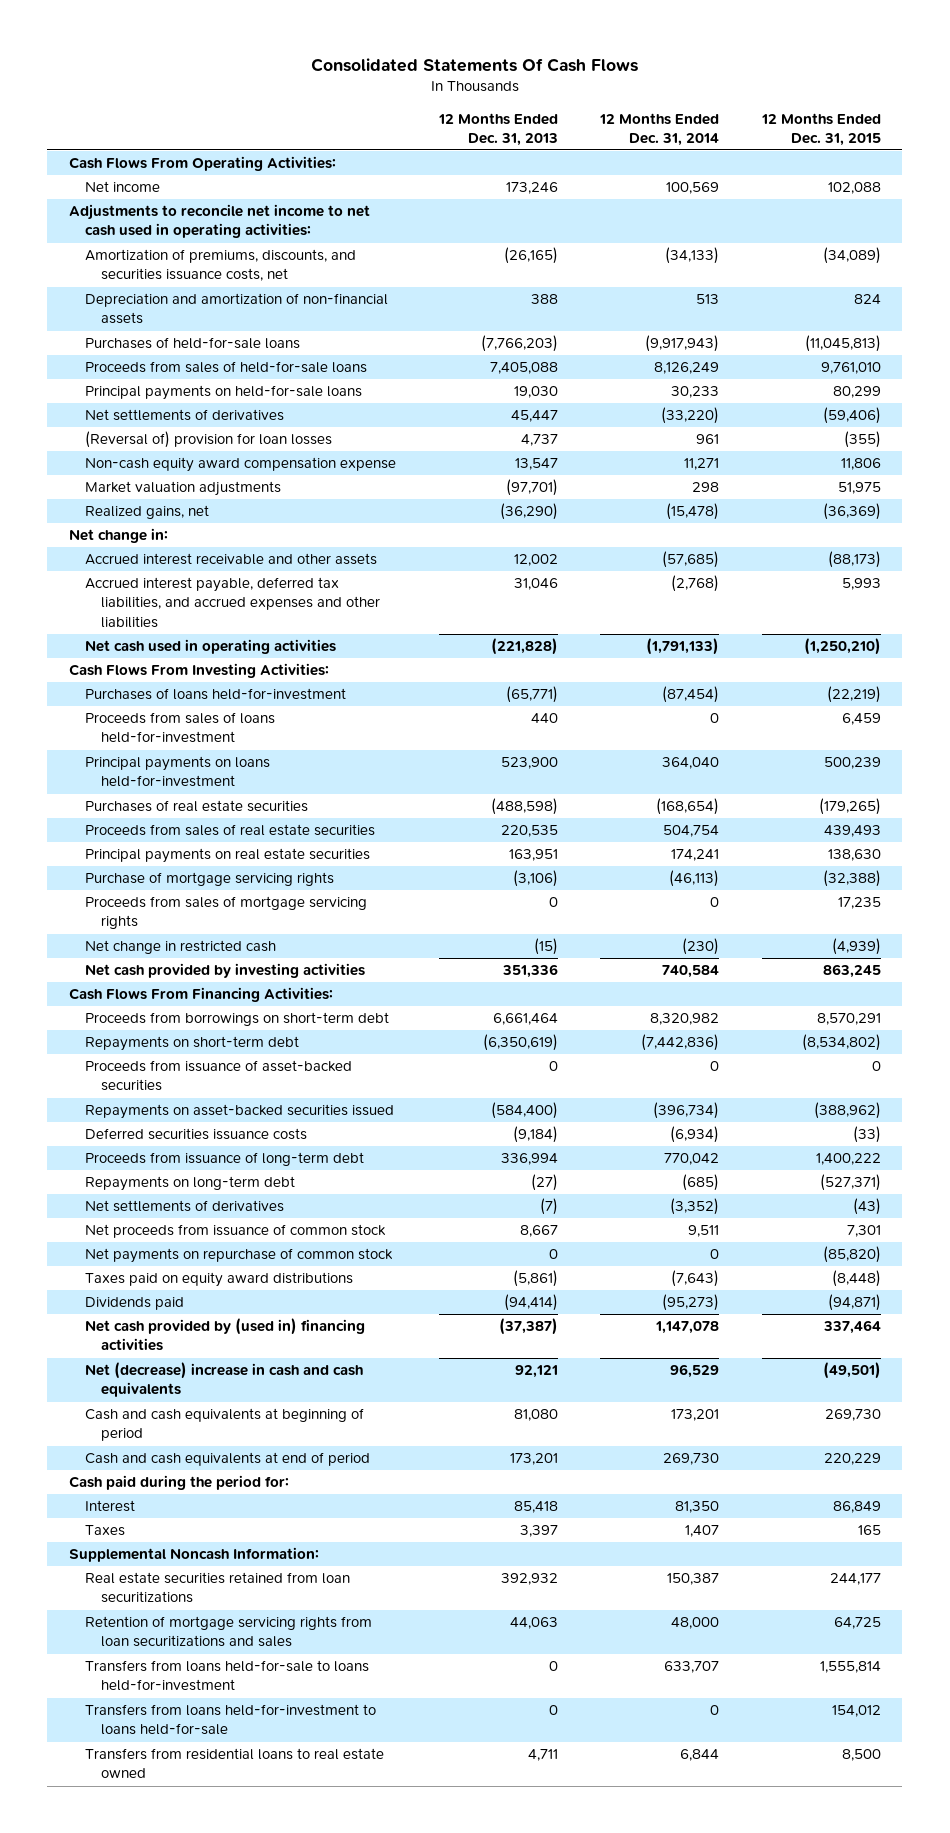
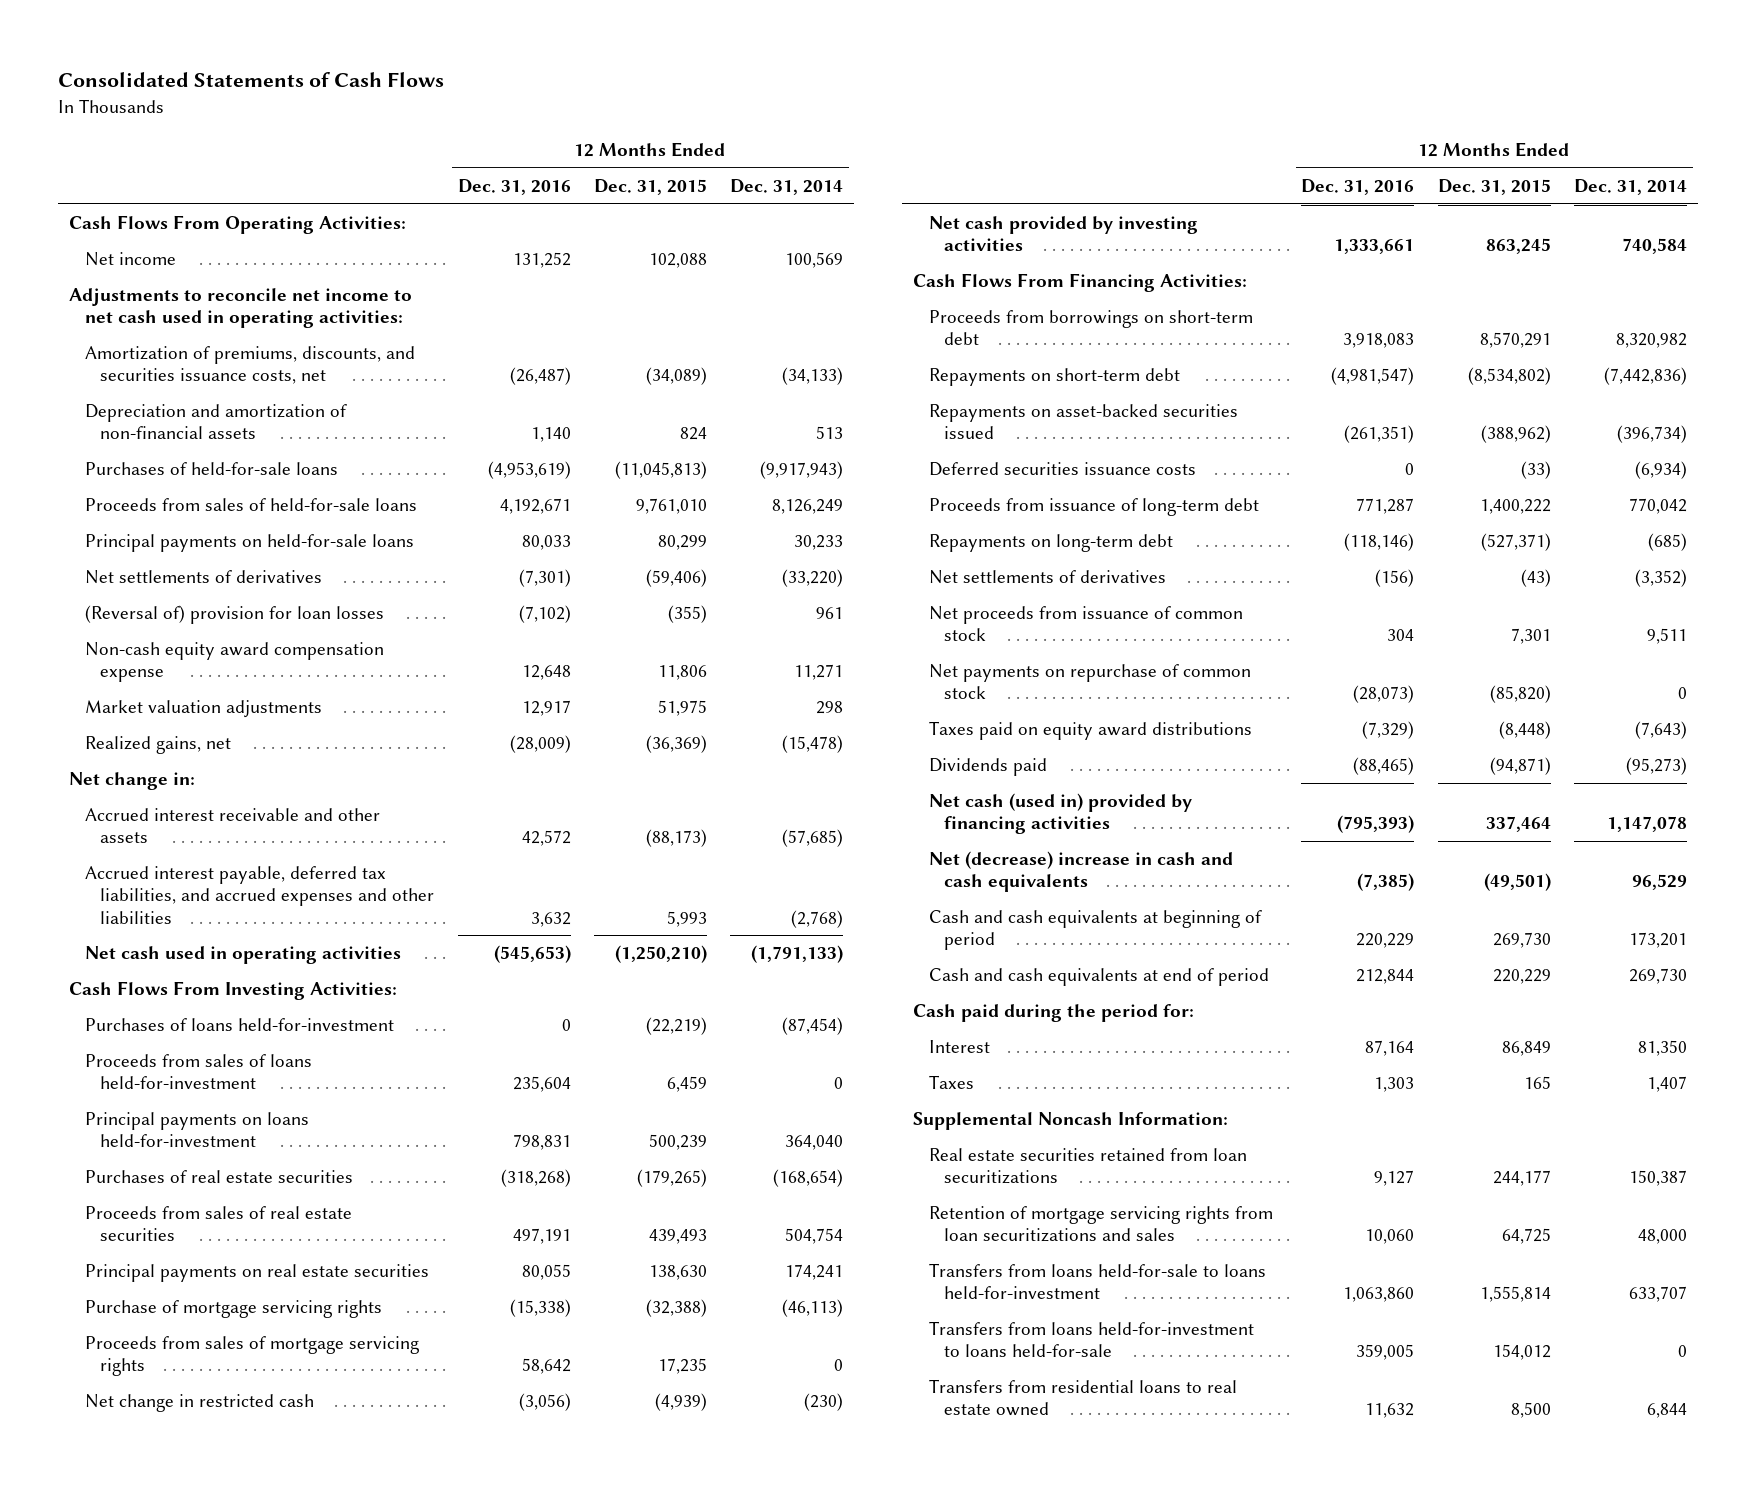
- Consolidated Statements Of Cash Flows
+ Consolidated Statements of Cash Flows
- | 12 Months Ended Dec. 31, 2013 | 12 Months Ended Dec. 31, 2014 | 12 Months Ended Dec. 31, 2015
+ | 12 Months Ended Dec. 31, 2016 | 12 Months Ended Dec. 31, 2015 | 12 Months Ended Dec. 31, 2014
- Proceeds from issuance of asset-backed securities | 0 | 0 | 0
- Net cash provided by (used in) financing activities | (37,387) | 1,147,078 | 337,464
+ Net cash (used in) provided by financing activities | (795,393) | 337,464 | 1,147,078

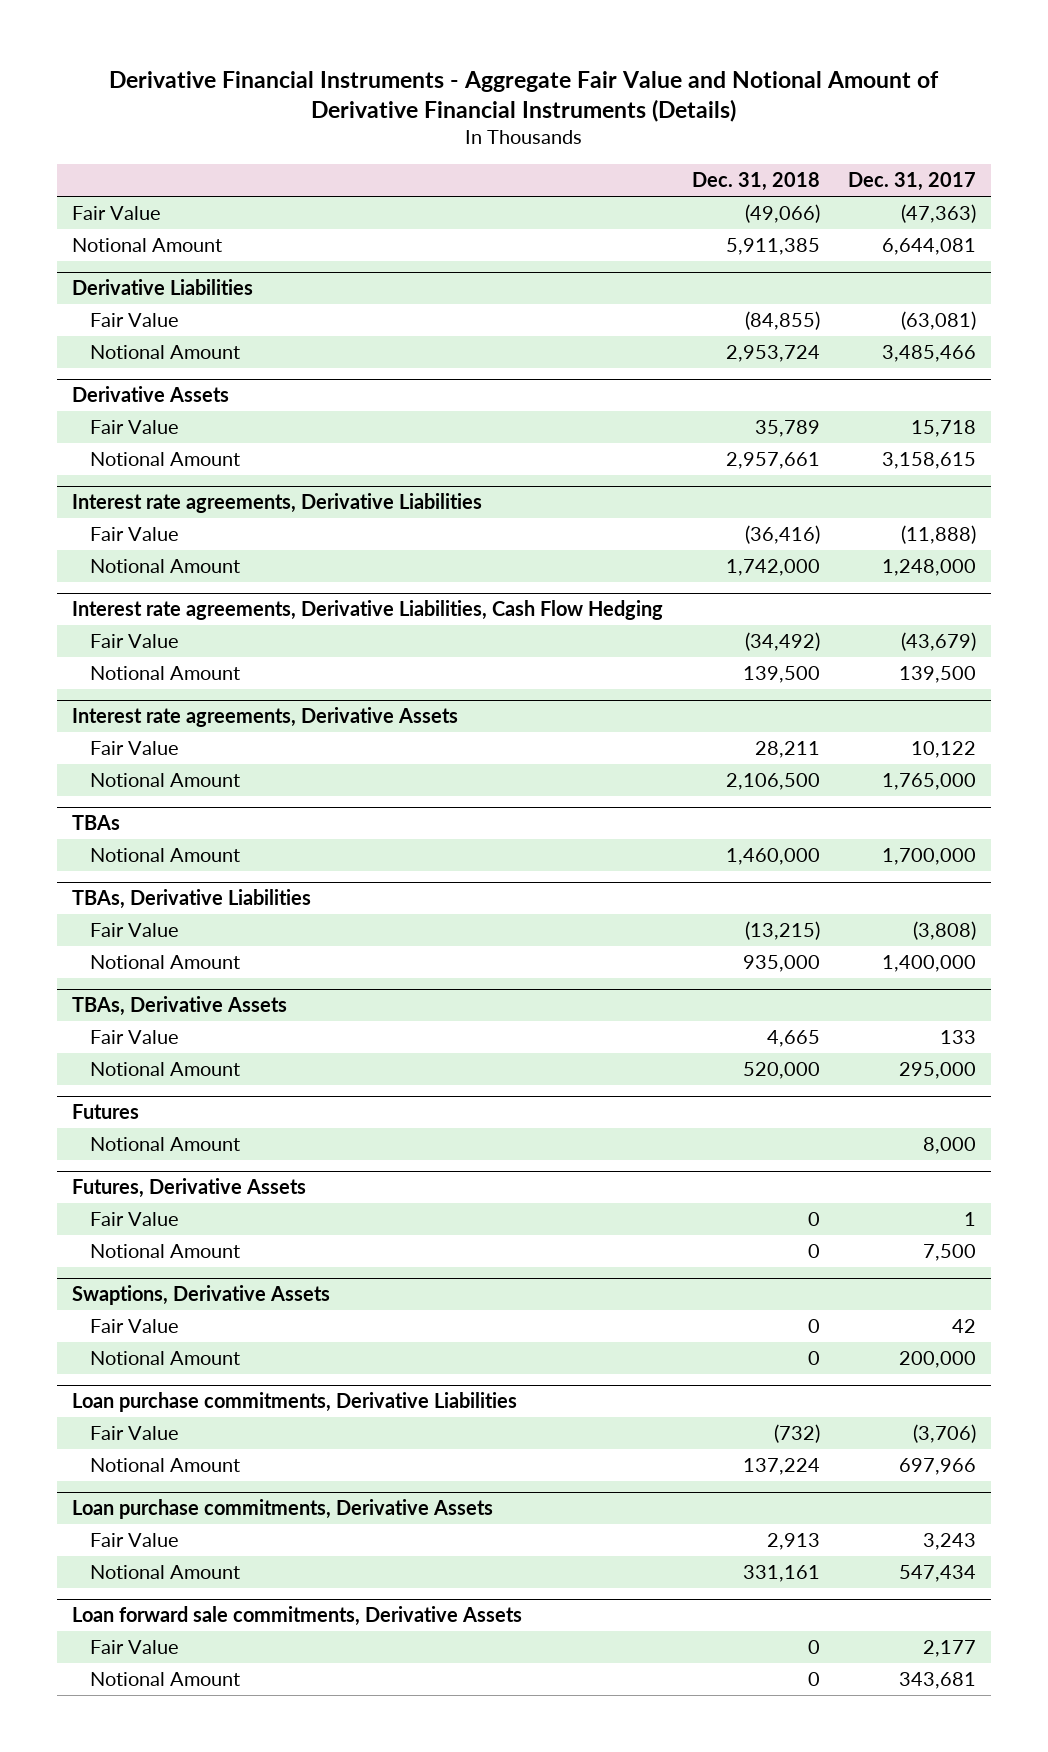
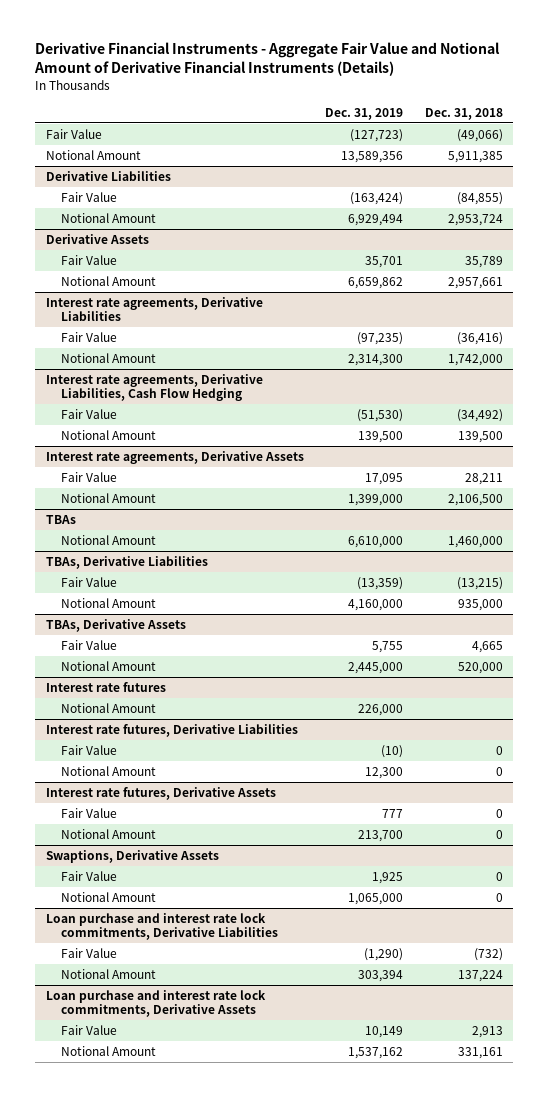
- | Dec. 31, 2018 | Dec. 31, 2017
+ | Dec. 31, 2019 | Dec. 31, 2018
- Futures
+ Interest rate futures
- Futures, Derivative Assets
+ Interest rate futures, Derivative Liabilities
+ Interest rate futures, Derivative Assets
+ Fair Value | 777 | 0
+ Notional Amount | 213,700 | 0
- Loan purchase commitments, Derivative Liabilities
+ Loan purchase and interest rate lock commitments, Derivative Liabilities
- Loan purchase commitments, Derivative Assets
+ Loan purchase and interest rate lock commitments, Derivative Assets
- Loan forward sale commitments, Derivative Assets
- Fair Value | 0 | 2,177
- Notional Amount | 0 | 343,681

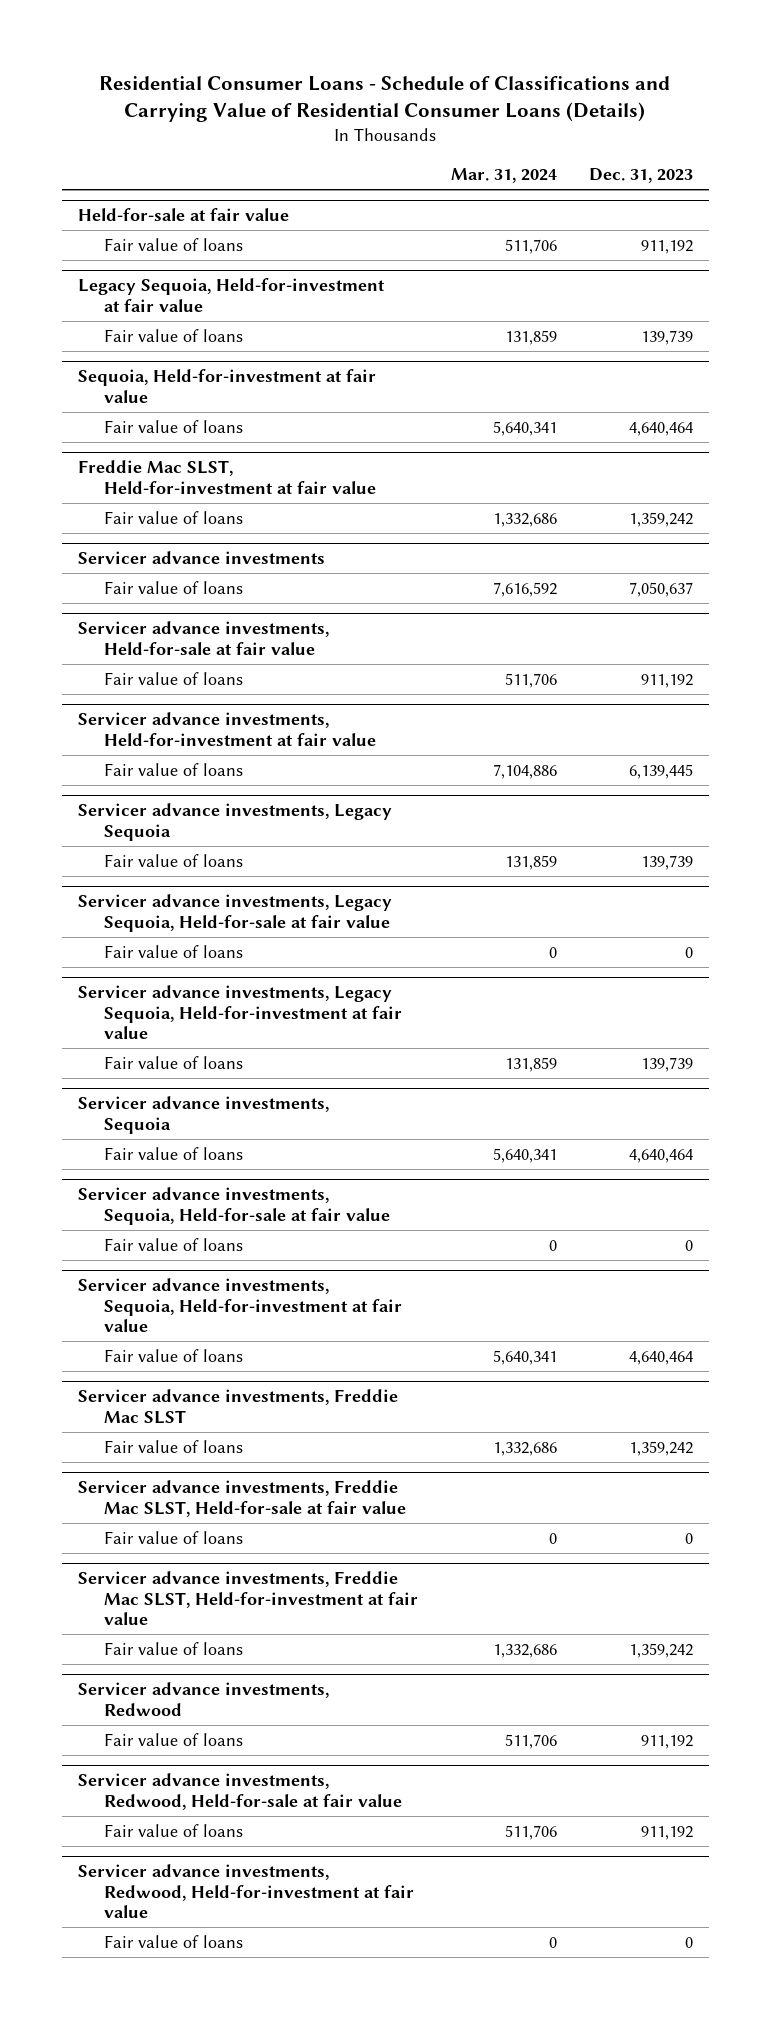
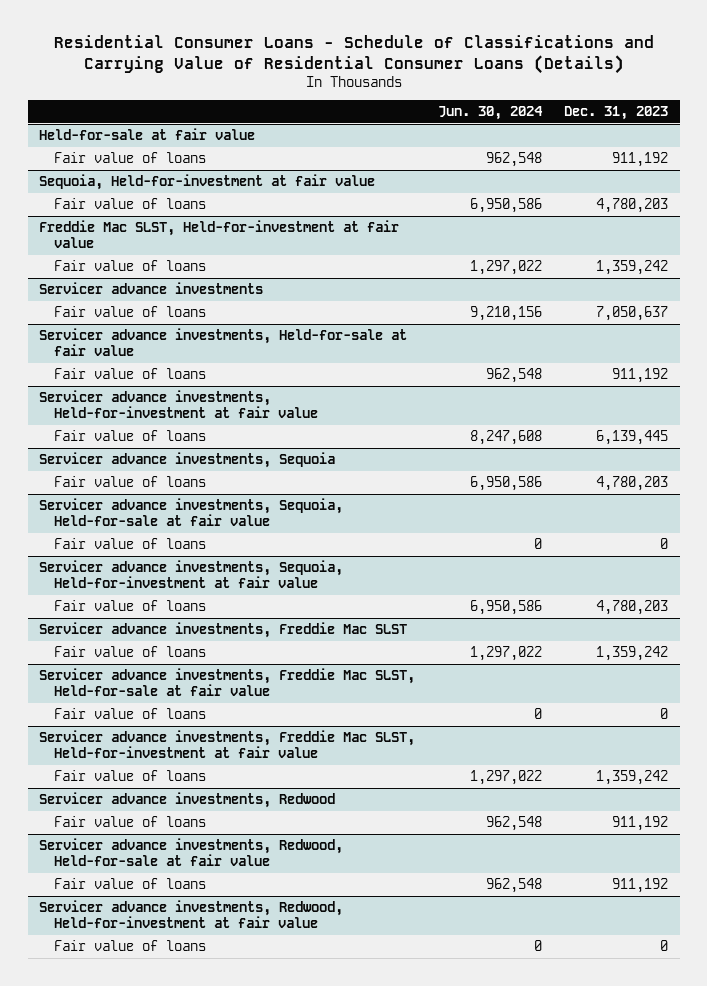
- | Mar. 31, 2024 | Dec. 31, 2023
+ | Jun. 30, 2024 | Dec. 31, 2023
- Legacy Sequoia, Held-for-investment at fair value
- Fair value of loans | 131,859 | 139,739
@ Sequoia, Held-for-investment at fair value
- Fair value of loans | 5,640,341 | 4,640,464
+ Fair value of loans | 6,950,586 | 4,780,203
- Servicer advance investments, Legacy Sequoia
- Fair value of loans | 131,859 | 139,739
- Servicer advance investments, Legacy Sequoia, Held-for-sale at fair value
- Fair value of loans | 0 | 0
- Servicer advance investments, Legacy Sequoia, Held-for-investment at fair value
- Fair value of loans | 131,859 | 139,739
@ Servicer advance investments, Sequoia
- Fair value of loans | 5,640,341 | 4,640,464
+ Fair value of loans | 6,950,586 | 4,780,203
@ Servicer advance investments, Sequoia, Held-for-investment at fair value
- Fair value of loans | 5,640,341 | 4,640,464
+ Fair value of loans | 6,950,586 | 4,780,203

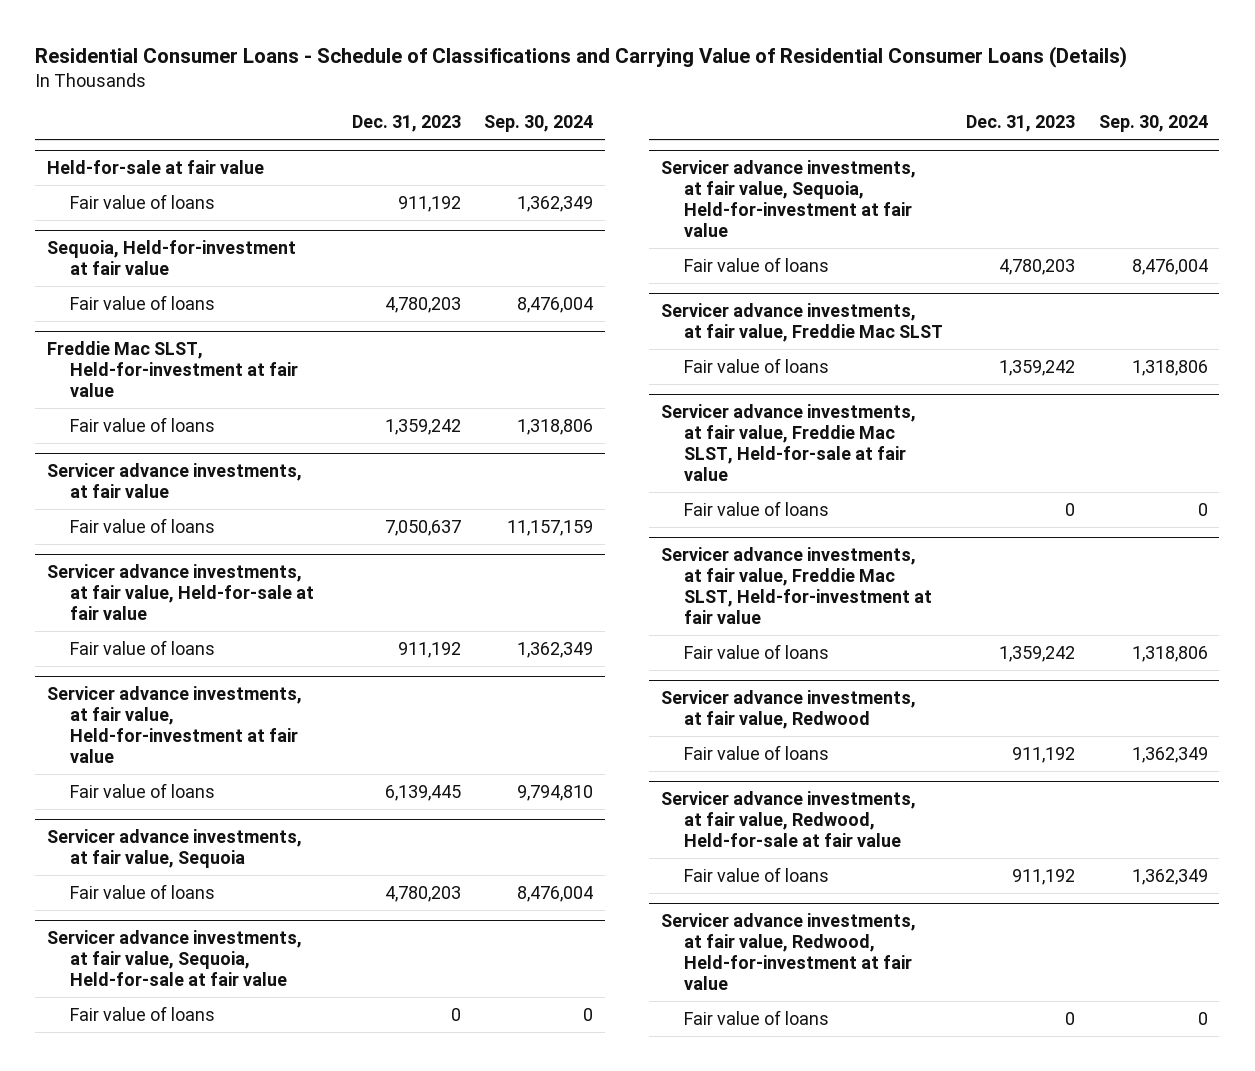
- | Jun. 30, 2024 | Dec. 31, 2023
+ | Dec. 31, 2023 | Sep. 30, 2024
- Servicer advance investments
+ Servicer advance investments, at fair value
- Servicer advance investments, Held-for-sale at fair value
+ Servicer advance investments, at fair value, Held-for-sale at fair value
- Servicer advance investments, Held-for-investment at fair value
+ Servicer advance investments, at fair value, Held-for-investment at fair value
- Servicer advance investments, Sequoia
+ Servicer advance investments, at fair value, Sequoia
- Servicer advance investments, Sequoia, Held-for-sale at fair value
+ Servicer advance investments, at fair value, Sequoia, Held-for-sale at fair value
- Servicer advance investments, Sequoia, Held-for-investment at fair value
+ Servicer advance investments, at fair value, Sequoia, Held-for-investment at fair value
- Servicer advance investments, Freddie Mac SLST
+ Servicer advance investments, at fair value, Freddie Mac SLST
- Servicer advance investments, Freddie Mac SLST, Held-for-sale at fair value
+ Servicer advance investments, at fair value, Freddie Mac SLST, Held-for-sale at fair value
- Servicer advance investments, Freddie Mac SLST, Held-for-investment at fair value
+ Servicer advance investments, at fair value, Freddie Mac SLST, Held-for-investment at fair value
- Servicer advance investments, Redwood
+ Servicer advance investments, at fair value, Redwood
- Servicer advance investments, Redwood, Held-for-sale at fair value
+ Servicer advance investments, at fair value, Redwood, Held-for-sale at fair value
- Servicer advance investments, Redwood, Held-for-investment at fair value
+ Servicer advance investments, at fair value, Redwood, Held-for-investment at fair value

